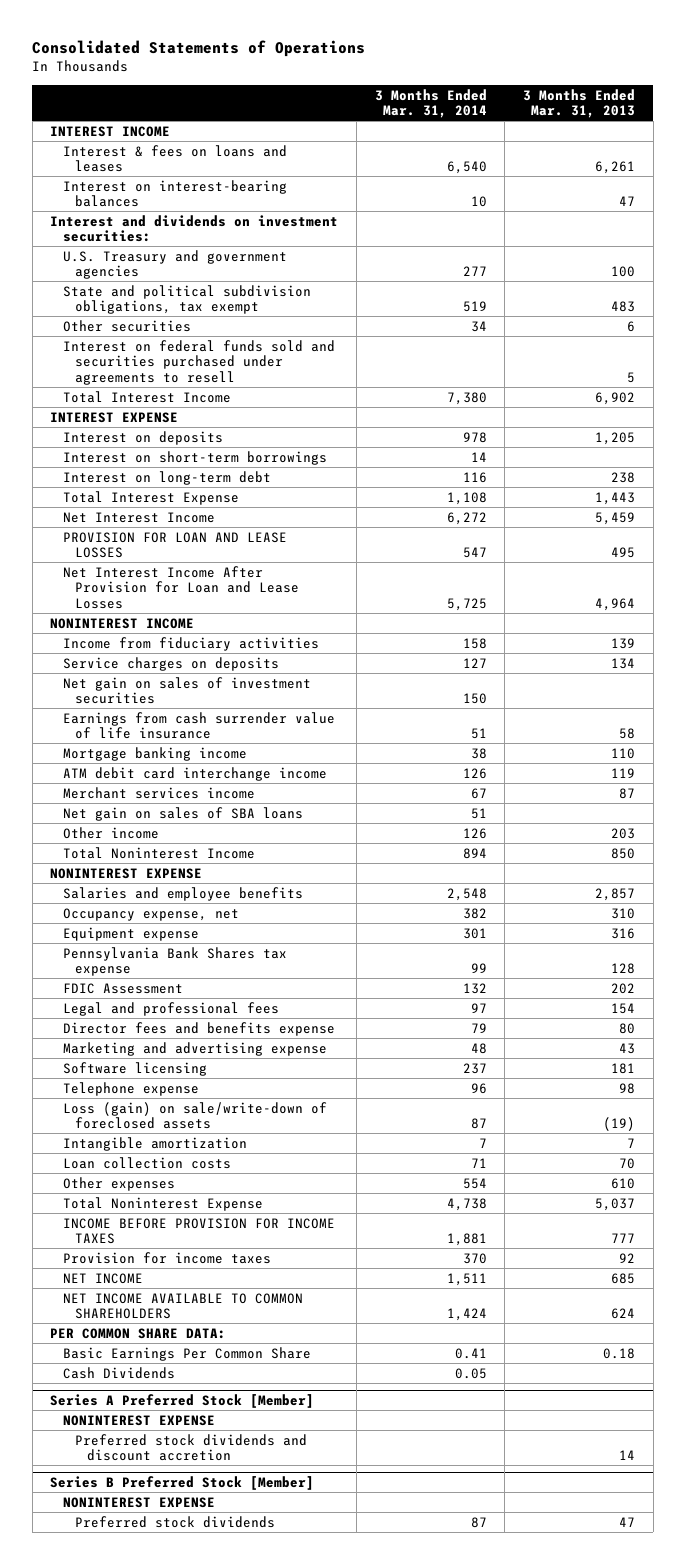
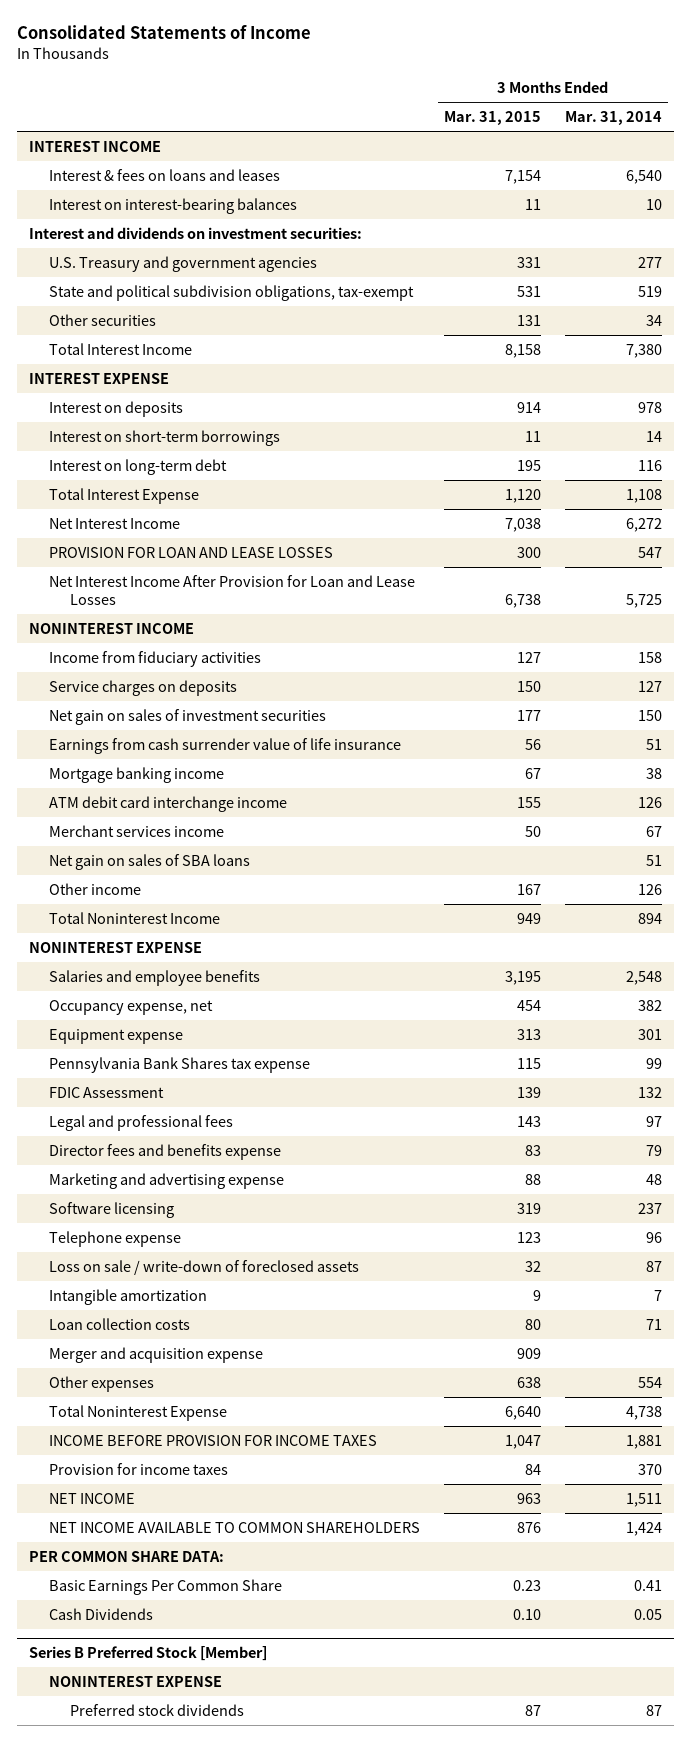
- Consolidated Statements of Operations
+ Consolidated Statements of Income
- | 3 Months Ended Mar. 31, 2014 | 3 Months Ended Mar. 31, 2013
+ | 3 Months Ended Mar. 31, 2015 | 3 Months Ended Mar. 31, 2014
- State and political subdivision obligations, tax exempt | 519 | 483
+ State and political subdivision obligations, tax-exempt | 531 | 519
- Interest on federal funds sold and securities purchased under agreements to resell | | 5
- Loss (gain) on sale/write-down of foreclosed assets | 87 | (19)
+ Loss on sale / write-down of foreclosed assets | 32 | 87
+ Merger and acquisition expense | 909 |
- Series A Preferred Stock [Member]
- NONINTEREST EXPENSE
- Preferred stock dividends and discount accretion | | 14

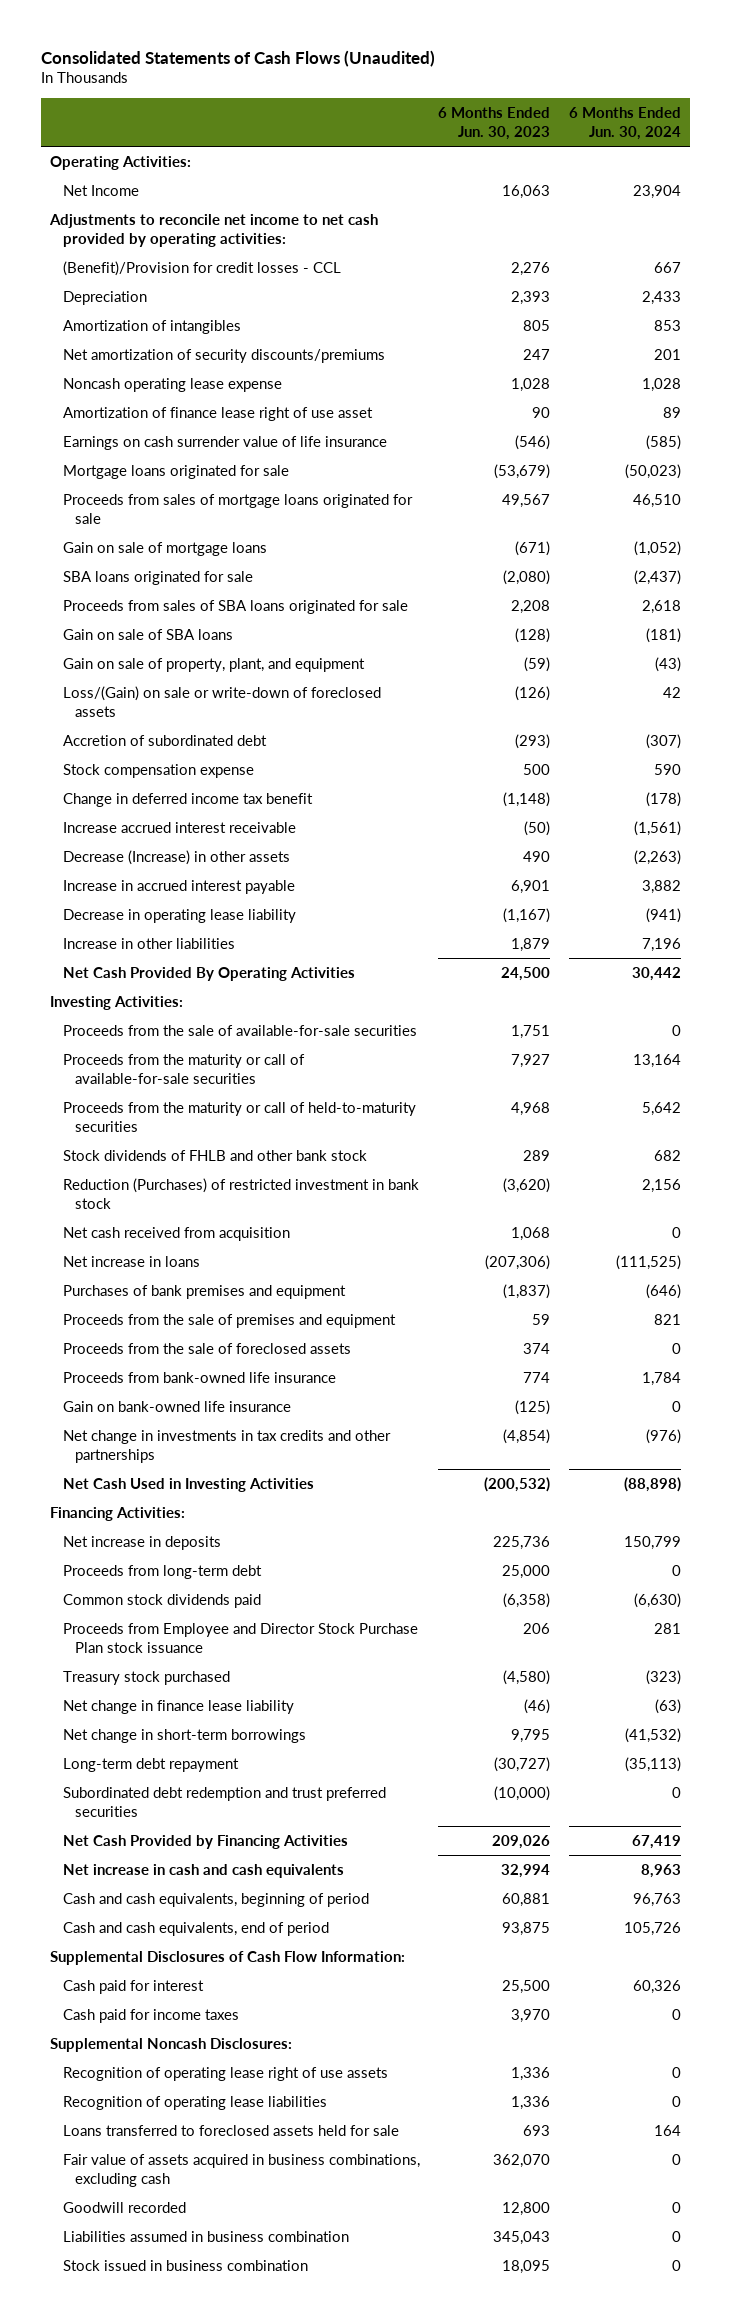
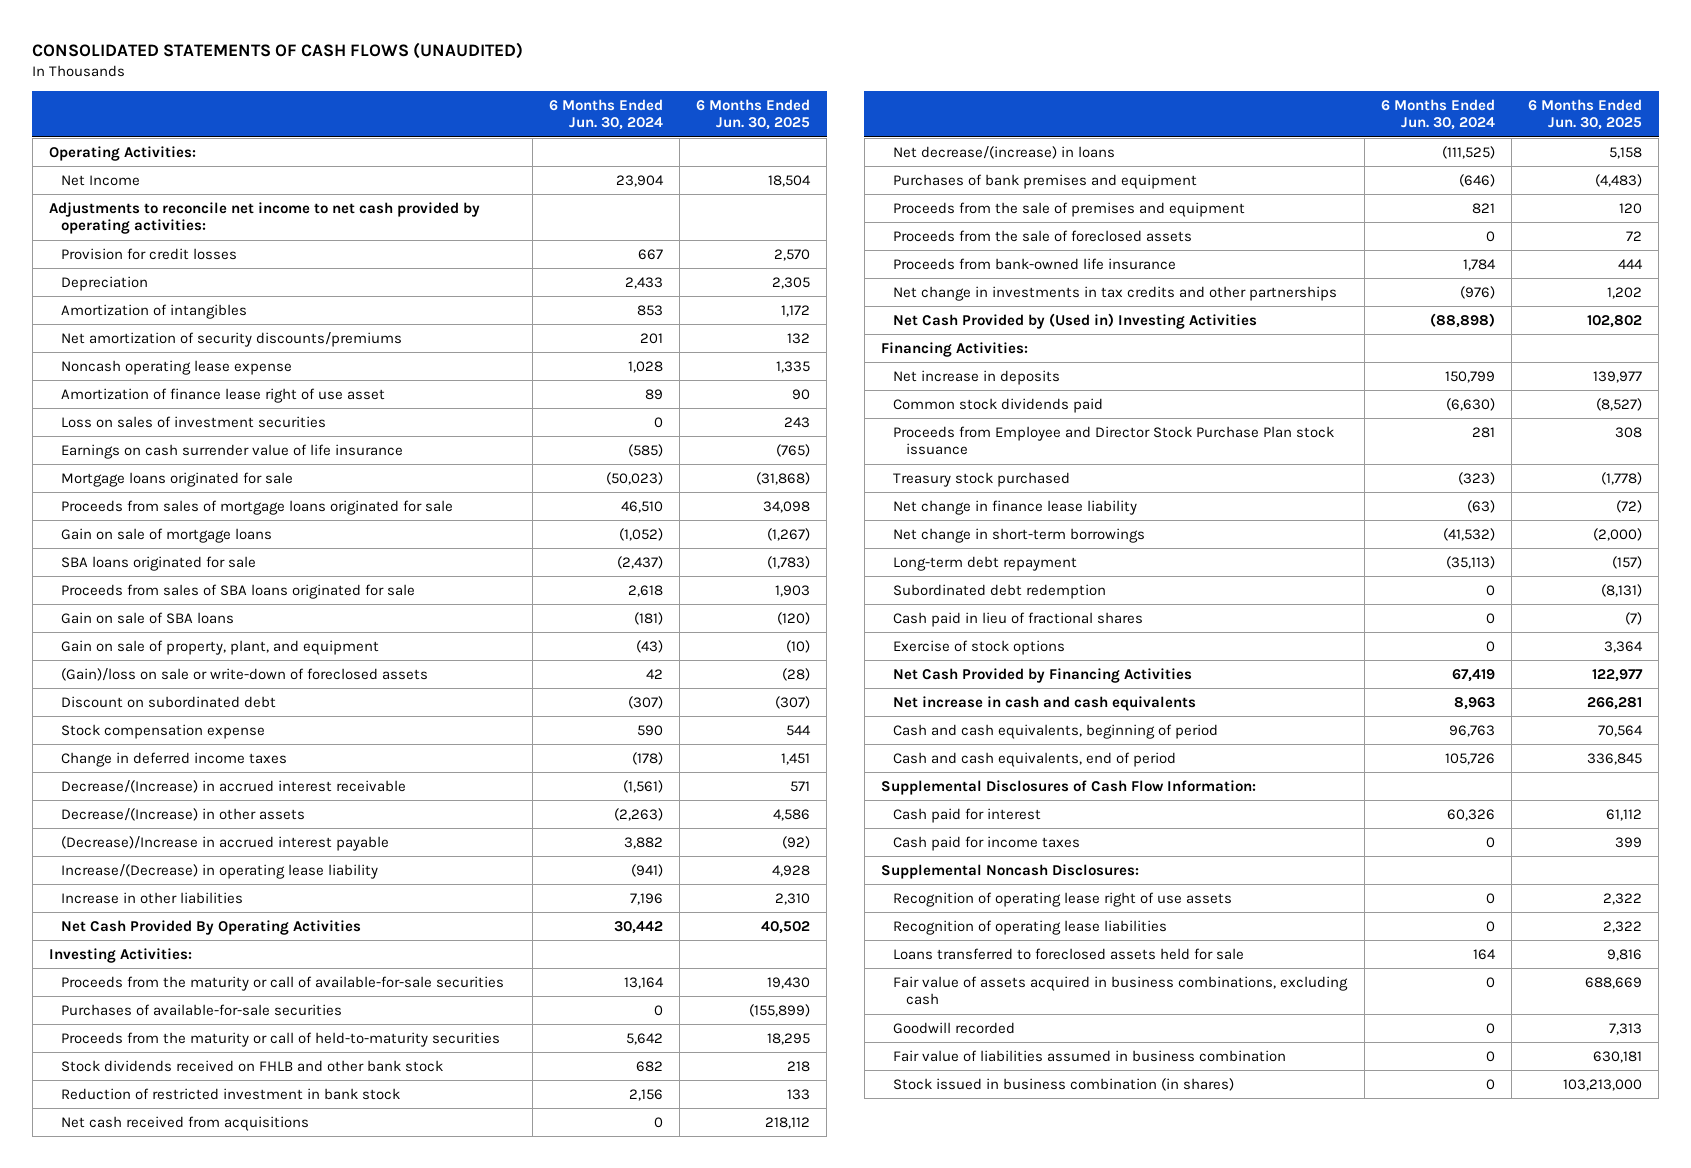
- Consolidated Statements of Cash Flows (Unaudited)
+ CONSOLIDATED STATEMENTS OF CASH FLOWS (UNAUDITED)
- | 6 Months Ended Jun. 30, 2023 | 6 Months Ended Jun. 30, 2024
+ | 6 Months Ended Jun. 30, 2024 | 6 Months Ended Jun. 30, 2025
- (Benefit)/Provision for credit losses - CCL | 2,276 | 667
+ Provision for credit losses | 667 | 2,570
+ Loss on sales of investment securities | 0 | 243
- Loss/(Gain) on sale or write-down of foreclosed assets | (126) | 42
- Accretion of subordinated debt | (293) | (307)
+ (Gain)/loss on sale or write-down of foreclosed assets | 42 | (28)
+ Discount on subordinated debt | (307) | (307)
- Change in deferred income tax benefit | (1,148) | (178)
- Increase accrued interest receivable | (50) | (1,561)
- Decrease (Increase) in other assets | 490 | (2,263)
- Increase in accrued interest payable | 6,901 | 3,882
- Decrease in operating lease liability | (1,167) | (941)
+ Change in deferred income taxes | (178) | 1,451
+ Decrease/(Increase) in accrued interest receivable | (1,561) | 571
+ Decrease/(Increase) in other assets | (2,263) | 4,586
+ (Decrease)/Increase in accrued interest payable | 3,882 | (92)
+ Increase/(Decrease) in operating lease liability | (941) | 4,928
- Proceeds from the sale of available-for-sale securities | 1,751 | 0
+ Purchases of available-for-sale securities | 0 | (155,899)
- Stock dividends of FHLB and other bank stock | 289 | 682
- Reduction (Purchases) of restricted investment in bank stock | (3,620) | 2,156
- Net cash received from acquisition | 1,068 | 0
- Net increase in loans | (207,306) | (111,525)
+ Stock dividends received on FHLB and other bank stock | 682 | 218
+ Reduction of restricted investment in bank stock | 2,156 | 133
+ Net cash received from acquisitions | 0 | 218,112
+ Net decrease/(increase) in loans | (111,525) | 5,158
- Gain on bank-owned life insurance | (125) | 0
- Net Cash Used in Investing Activities | (200,532) | (88,898)
+ Net Cash Provided by (Used in) Investing Activities | (88,898) | 102,802
- Proceeds from long-term debt | 25,000 | 0
- Subordinated debt redemption and trust preferred securities | (10,000) | 0
+ Subordinated debt redemption | 0 | (8,131)
+ Cash paid in lieu of fractional shares | 0 | (7)
+ Exercise of stock options | 0 | 3,364
- Liabilities assumed in business combination | 345,043 | 0
- Stock issued in business combination | 18,095 | 0
+ Fair value of liabilities assumed in business combination | 0 | 630,181
+ Stock issued in business combination (in shares) | 0 | 103,213,000

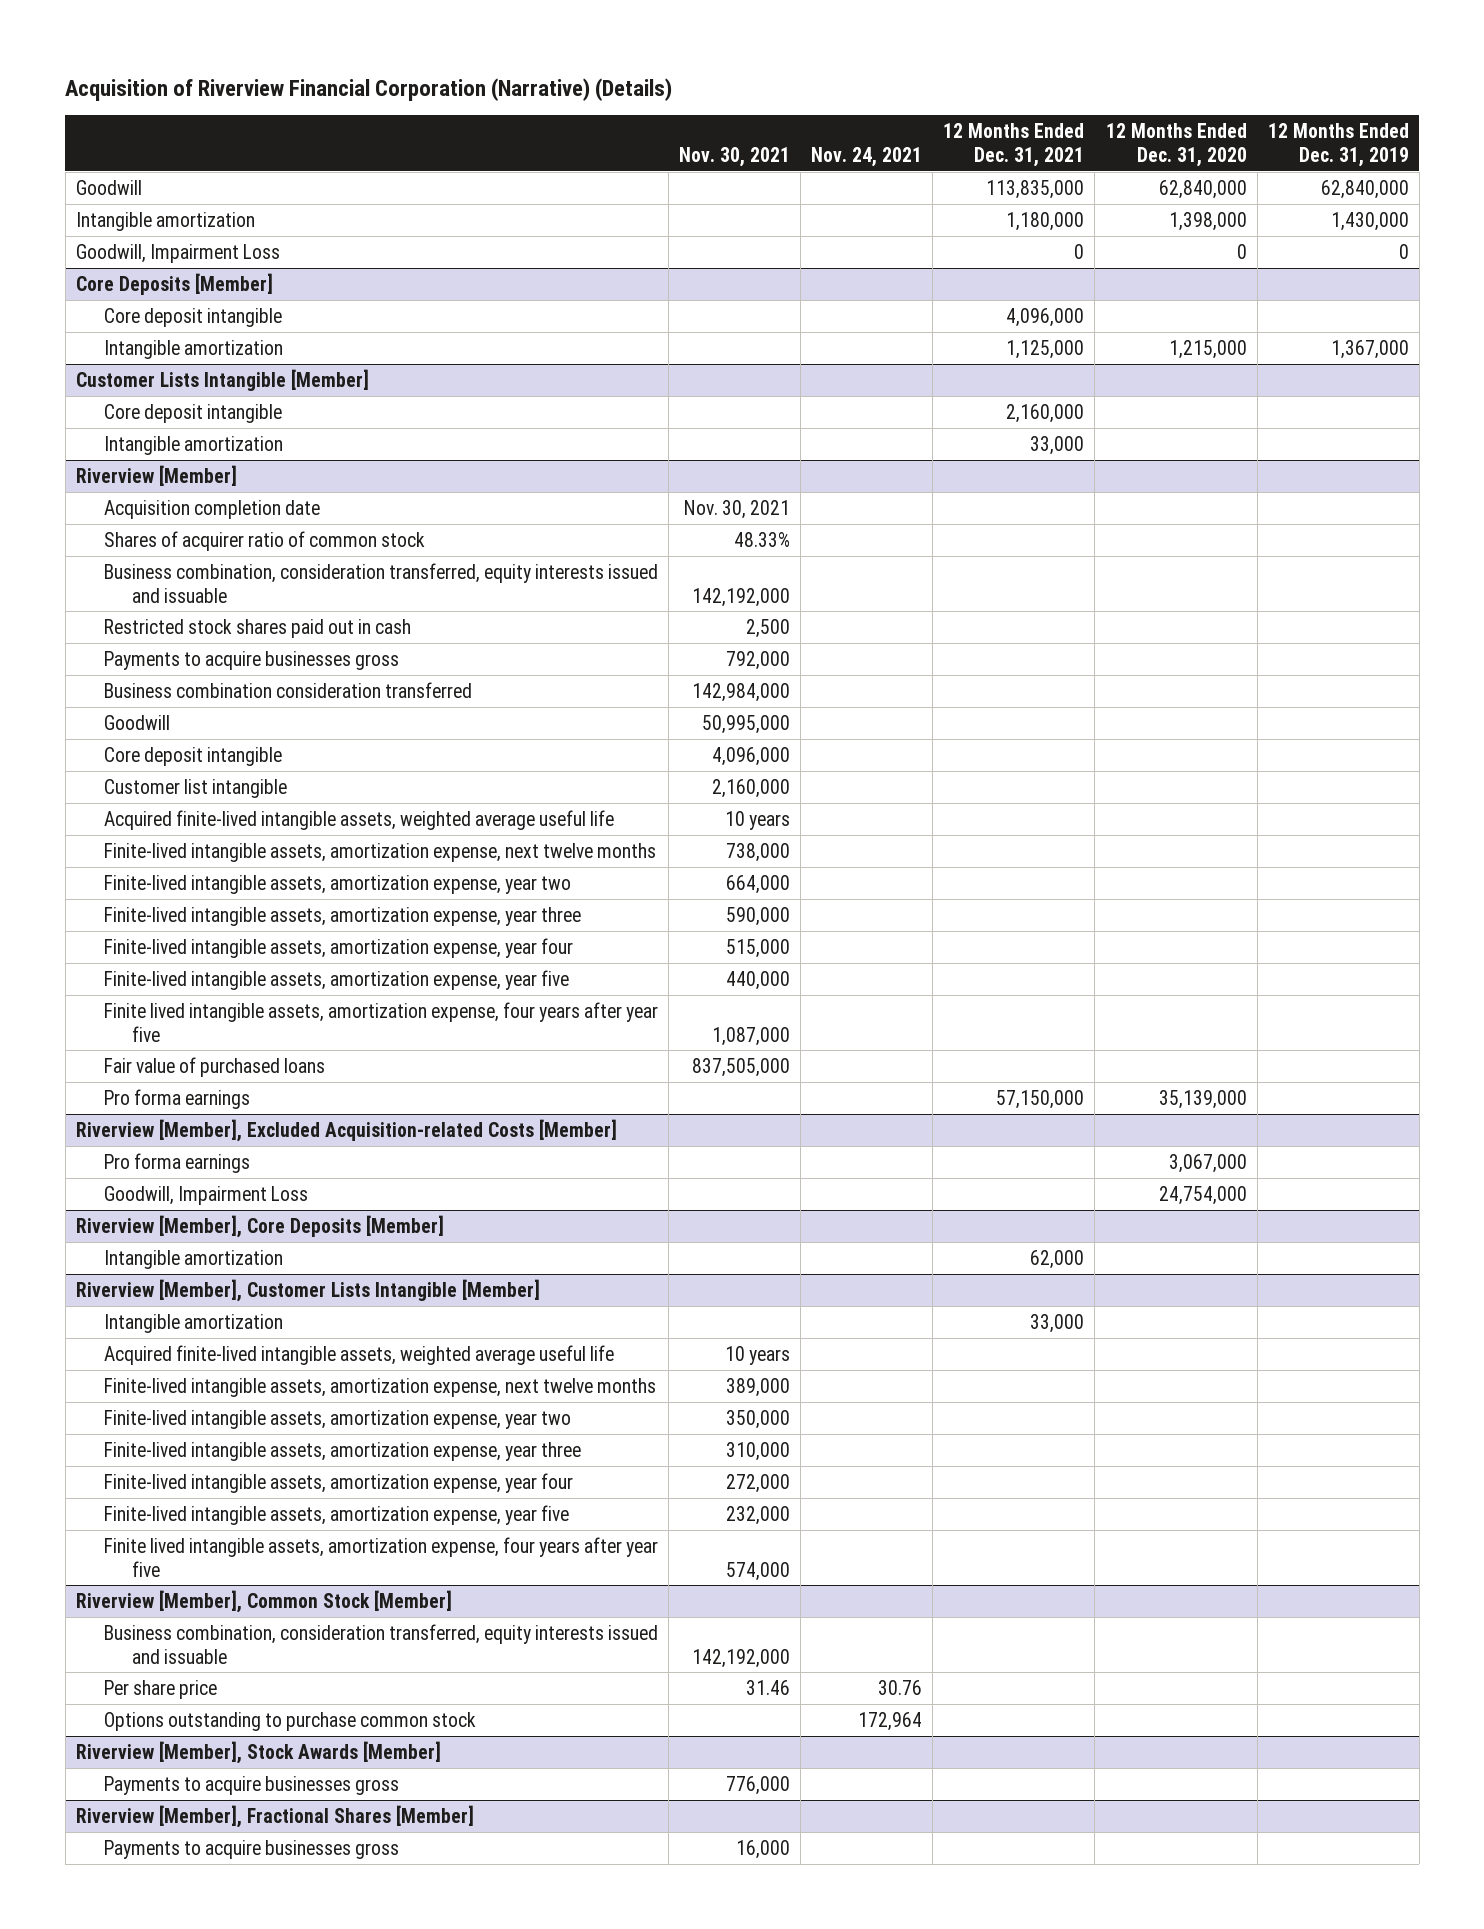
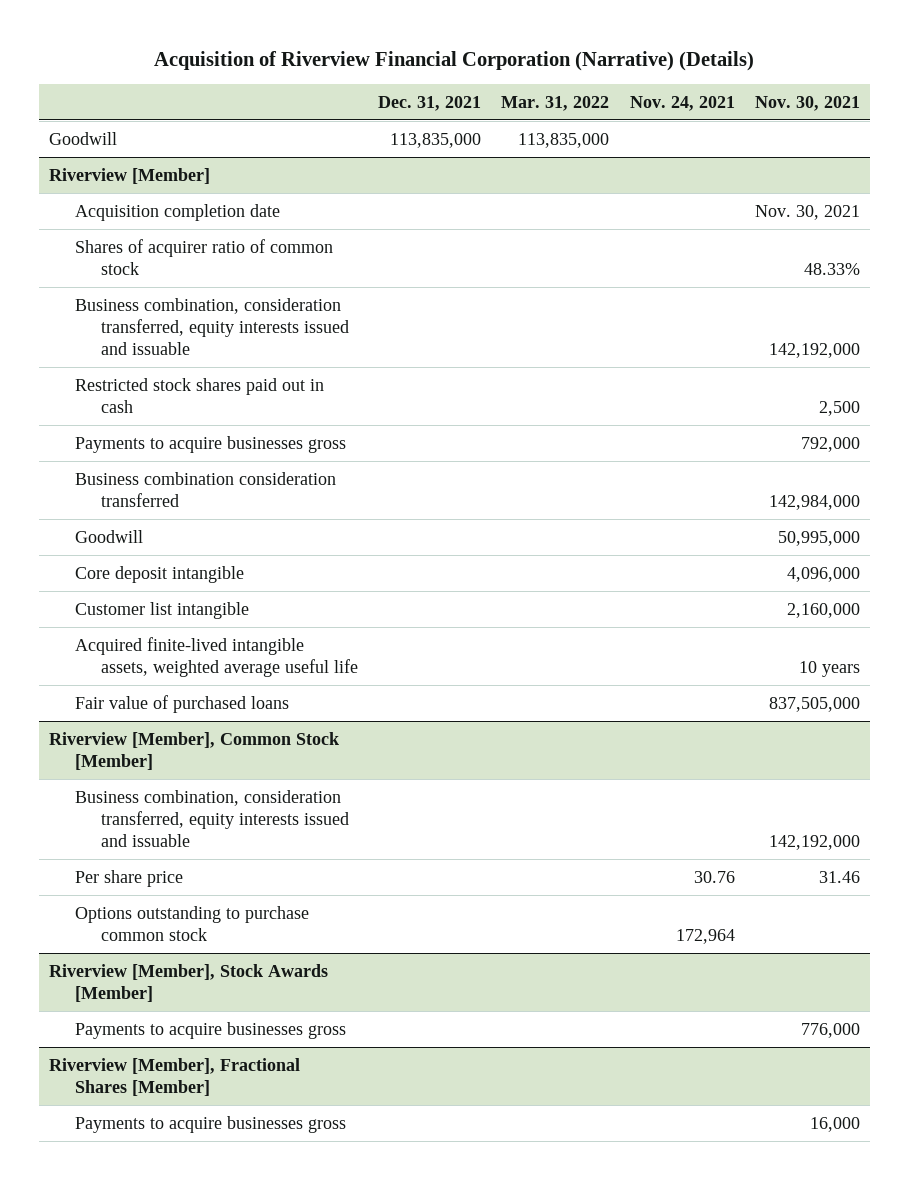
- | Nov. 30, 2021 | Nov. 24, 2021 | 12 Months Ended Dec. 31, 2021 | 12 Months Ended Dec. 31, 2020 | 12 Months Ended Dec. 31, 2019
+ | Dec. 31, 2021 | Mar. 31, 2022 | Nov. 24, 2021 | Nov. 30, 2021
- Intangible amortization | | | 1,180,000 | 1,398,000 | 1,430,000
- Goodwill, Impairment Loss | | | 0 | 0 | 0
- Core Deposits [Member]
- Core deposit intangible | | | 4,096,000 | |
- Intangible amortization | | | 1,125,000 | 1,215,000 | 1,367,000
- Customer Lists Intangible [Member]
- Core deposit intangible | | | 2,160,000 | |
- Intangible amortization | | | 33,000 | |
@ Riverview [Member]
- Finite-lived intangible assets, amortization expense, next twelve months | 738,000 | | | |
- Finite-lived intangible assets, amortization expense, year two | 664,000 | | | |
- Finite-lived intangible assets, amortization expense, year three | 590,000 | | | |
- Finite-lived intangible assets, amortization expense, year four | 515,000 | | | |
- Finite-lived intangible assets, amortization expense, year five | 440,000 | | | |
- Finite lived intangible assets, amortization expense, four years after year five | 1,087,000 | | | |
- Pro forma earnings | | | 57,150,000 | 35,139,000 |
- Riverview [Member], Excluded Acquisition-related Costs [Member]
- Pro forma earnings | | | | 3,067,000 |
- Goodwill, Impairment Loss | | | | 24,754,000 |
- Riverview [Member], Core Deposits [Member]
- Intangible amortization | | | 62,000 | |
- Riverview [Member], Customer Lists Intangible [Member]
- Intangible amortization | | | 33,000 | |
- Acquired finite-lived intangible assets, weighted average useful life | 10 years | | | |
- Finite-lived intangible assets, amortization expense, next twelve months | 389,000 | | | |
- Finite-lived intangible assets, amortization expense, year two | 350,000 | | | |
- Finite-lived intangible assets, amortization expense, year three | 310,000 | | | |
- Finite-lived intangible assets, amortization expense, year four | 272,000 | | | |
- Finite-lived intangible assets, amortization expense, year five | 232,000 | | | |
- Finite lived intangible assets, amortization expense, four years after year five | 574,000 | | | |

